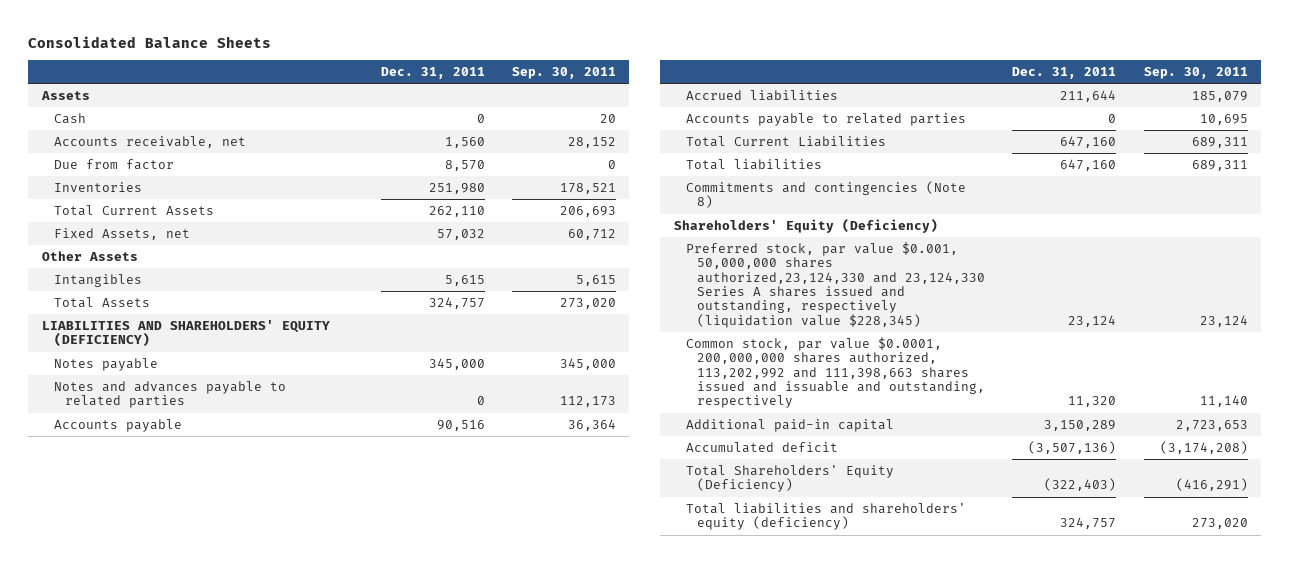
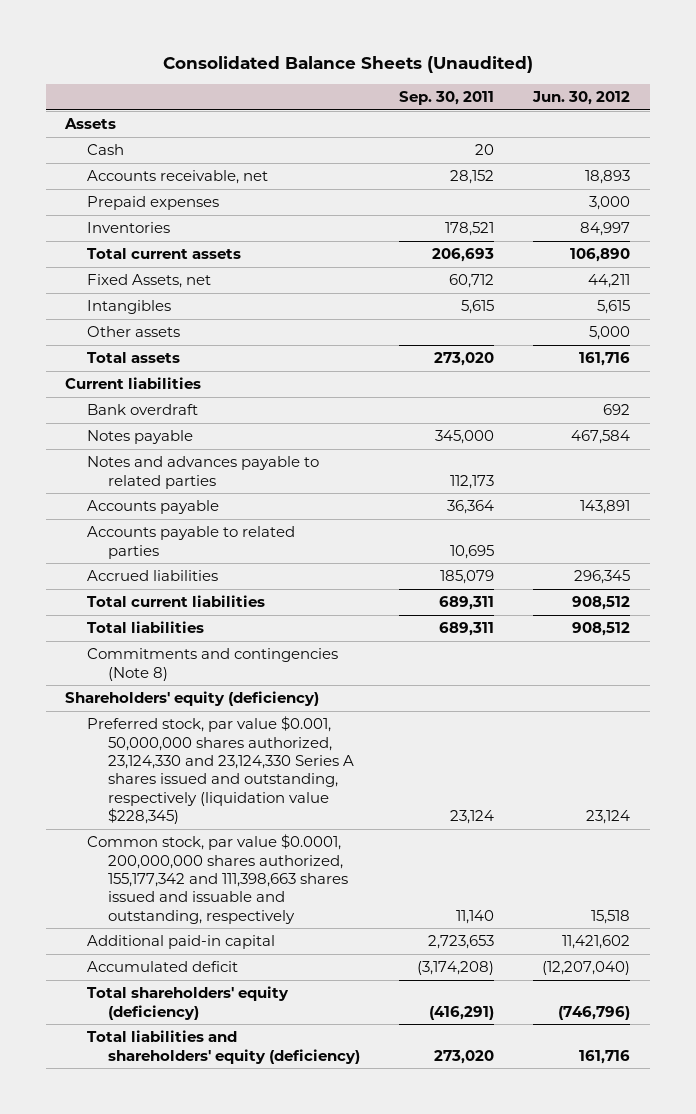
- Consolidated Balance Sheets
+ Consolidated Balance Sheets (Unaudited)
- | Dec. 31, 2011 | Sep. 30, 2011
+ | Sep. 30, 2011 | Jun. 30, 2012
- Due from factor | 8,570 | 0
+ Prepaid expenses | | 3,000
- Total Current Assets | 262,110 | 206,693
+ Total current assets | 206,693 | 106,890
- Other Assets
- Total Assets | 324,757 | 273,020
- LIABILITIES AND SHAREHOLDERS' EQUITY (DEFICIENCY)
+ Other assets | | 5,000
+ Total assets | 273,020 | 161,716
+ Current liabilities
+ Bank overdraft | | 692
- Total Current Liabilities | 647,160 | 689,311
moved down: Accrued liabilities | 185,079 | 296,345
+ Total current liabilities | 689,311 | 908,512
- Shareholders' Equity (Deficiency)
- Preferred stock, par value $0.001, 50,000,000 shares authorized,23,124,330 and 23,124,330 Series A shares issued and outstanding, respectively (liquidation value $228,345) | 23,124 | 23,124
- Common stock, par value $0.0001, 200,000,000 shares authorized, 113,202,992 and 111,398,663 shares issued and issuable and outstanding, respectively | 11,320 | 11,140
+ Shareholders' equity (deficiency)
+ Preferred stock, par value $0.001, 50,000,000 shares authorized, 23,124,330 and 23,124,330 Series A shares issued and outstanding, respectively (liquidation value $228,345) | 23,124 | 23,124
+ Common stock, par value $0.0001, 200,000,000 shares authorized, 155,177,342 and 111,398,663 shares issued and issuable and outstanding, respectively | 11,140 | 15,518
- Total Shareholders' Equity (Deficiency) | (322,403) | (416,291)
+ Total shareholders' equity (deficiency) | (416,291) | (746,796)

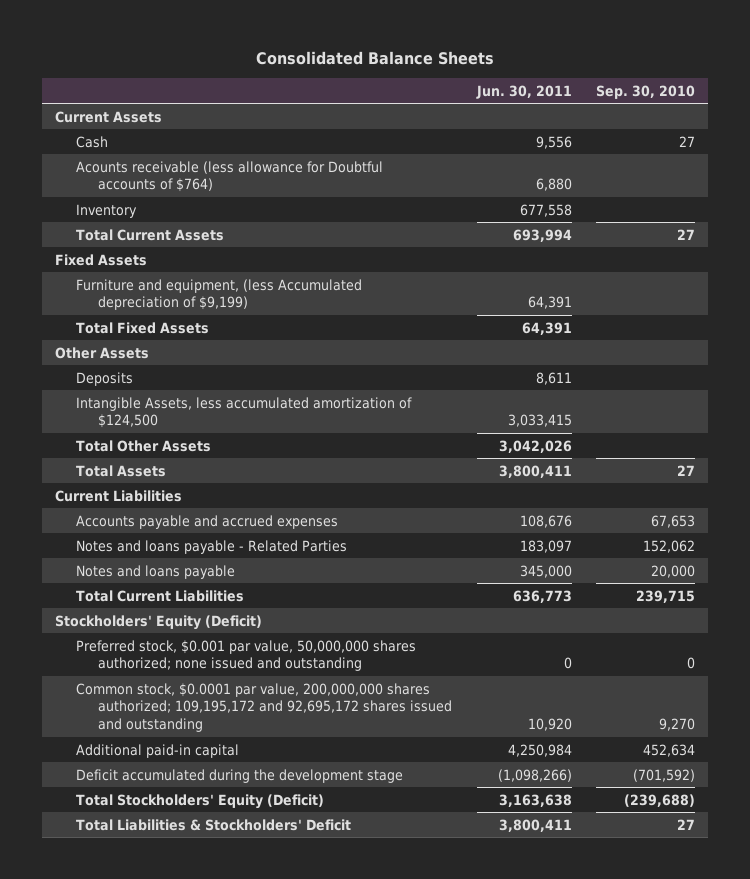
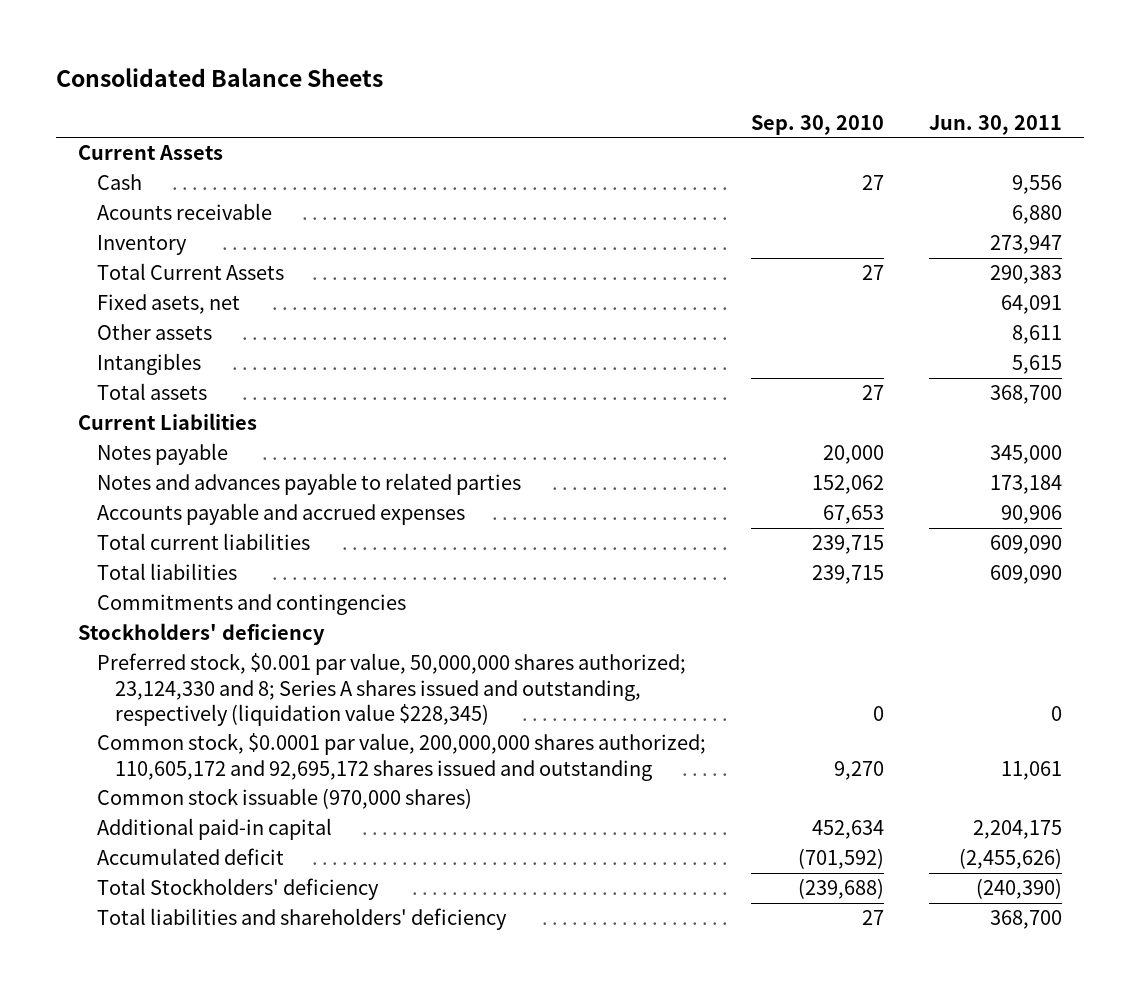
- | Jun. 30, 2011 | Sep. 30, 2010
+ | Sep. 30, 2010 | Jun. 30, 2011
- Acounts receivable (less allowance for Doubtful accounts of $764) | 6,880 |
- Inventory | 677,558 |
- Total Current Assets | 693,994 | 27
- Fixed Assets
- Furniture and equipment, (less Accumulated depreciation of $9,199) | 64,391 |
- Total Fixed Assets | 64,391 |
- Other Assets
- Deposits | 8,611 |
- Intangible Assets, less accumulated amortization of $124,500 | 3,033,415 |
- Total Other Assets | 3,042,026 |
- Total Assets | 3,800,411 | 27
+ Acounts receivable | | 6,880
+ Inventory | | 273,947
+ Total Current Assets | 27 | 290,383
+ Fixed asets, net | | 64,091
+ Other assets | | 8,611
+ Intangibles | | 5,615
+ Total assets | 27 | 368,700
- Accounts payable and accrued expenses | 108,676 | 67,653
- Notes and loans payable - Related Parties | 183,097 | 152,062
- Notes and loans payable | 345,000 | 20,000
- Total Current Liabilities | 636,773 | 239,715
- Stockholders' Equity (Deficit)
- Preferred stock, $0.001 par value, 50,000,000 shares authorized; none issued and outstanding | 0 | 0
- Common stock, $0.0001 par value, 200,000,000 shares authorized; 109,195,172 and 92,695,172 shares issued and outstanding | 10,920 | 9,270
- Additional paid-in capital | 4,250,984 | 452,634
- Deficit accumulated during the development stage | (1,098,266) | (701,592)
- Total Stockholders' Equity (Deficit) | 3,163,638 | (239,688)
- Total Liabilities & Stockholders' Deficit | 3,800,411 | 27
+ Notes payable | 20,000 | 345,000
+ Notes and advances payable to related parties | 152,062 | 173,184
+ Accounts payable and accrued expenses | 67,653 | 90,906
+ Total current liabilities | 239,715 | 609,090
+ Total liabilities | 239,715 | 609,090
+ Commitments and contingencies
+ Stockholders' deficiency
+ Preferred stock, $0.001 par value, 50,000,000 shares authorized; 23,124,330 and 8; Series A shares issued and outstanding, respectively (liquidation value $228,345) | 0 | 0
+ Common stock, $0.0001 par value, 200,000,000 shares authorized; 110,605,172 and 92,695,172 shares issued and outstanding | 9,270 | 11,061
+ Common stock issuable (970,000 shares)
+ Additional paid-in capital | 452,634 | 2,204,175
+ Accumulated deficit | (701,592) | (2,455,626)
+ Total Stockholders' deficiency | (239,688) | (240,390)
+ Total liabilities and shareholders' deficiency | 27 | 368,700

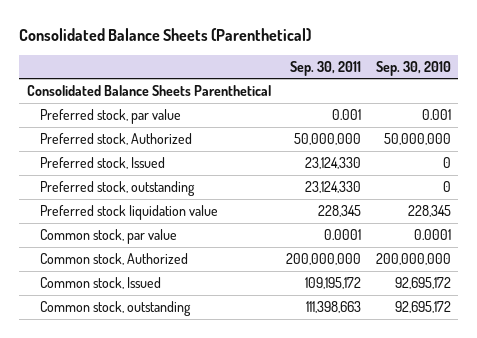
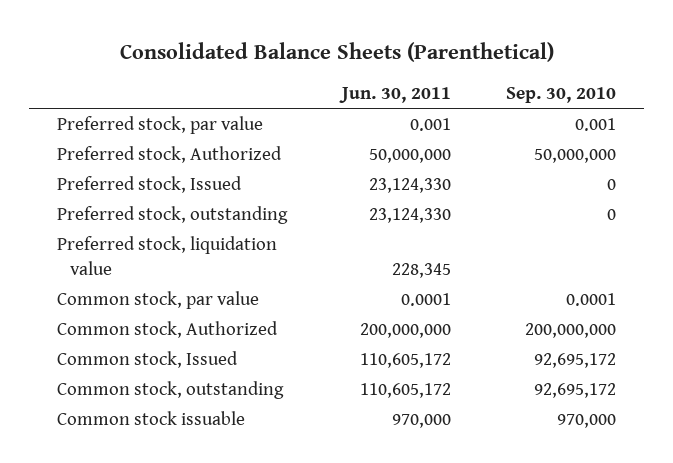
- | Sep. 30, 2011 | Sep. 30, 2010
+ | Jun. 30, 2011 | Sep. 30, 2010
- Consolidated Balance Sheets Parenthetical
- Preferred stock liquidation value | 228,345 | 228,345
+ Preferred stock, liquidation value | 228,345 |
+ Common stock issuable | 970,000 | 970,000

